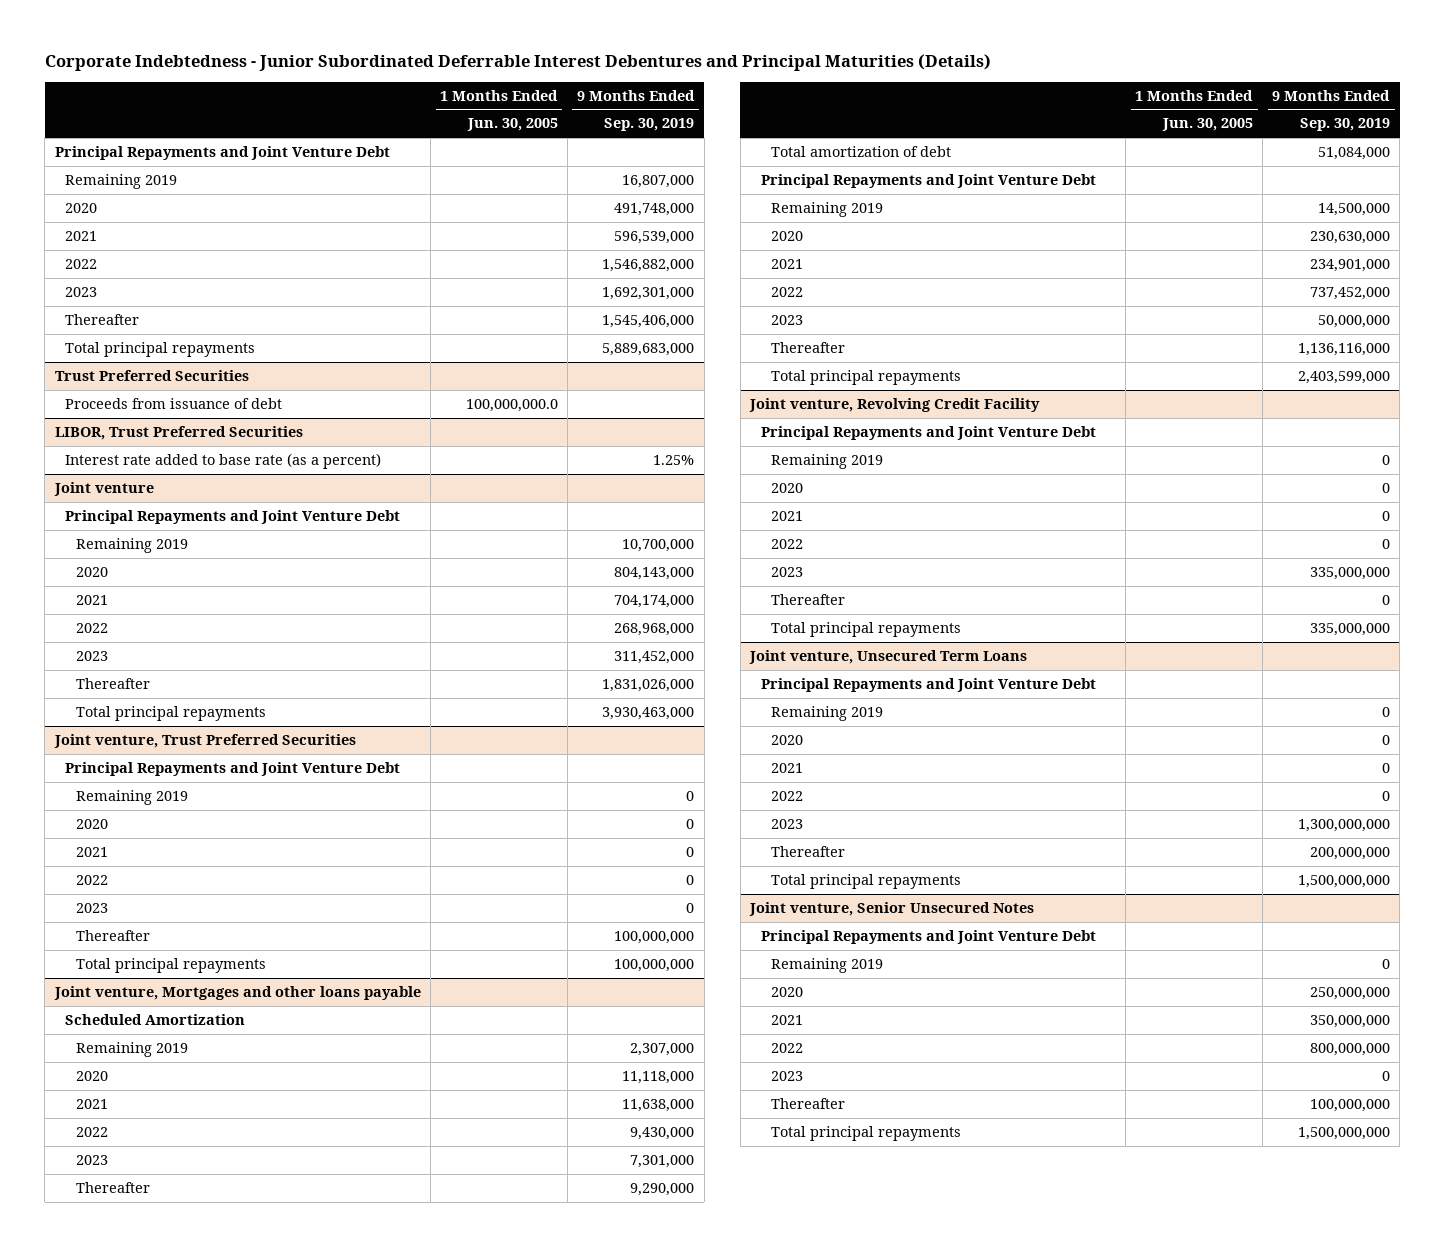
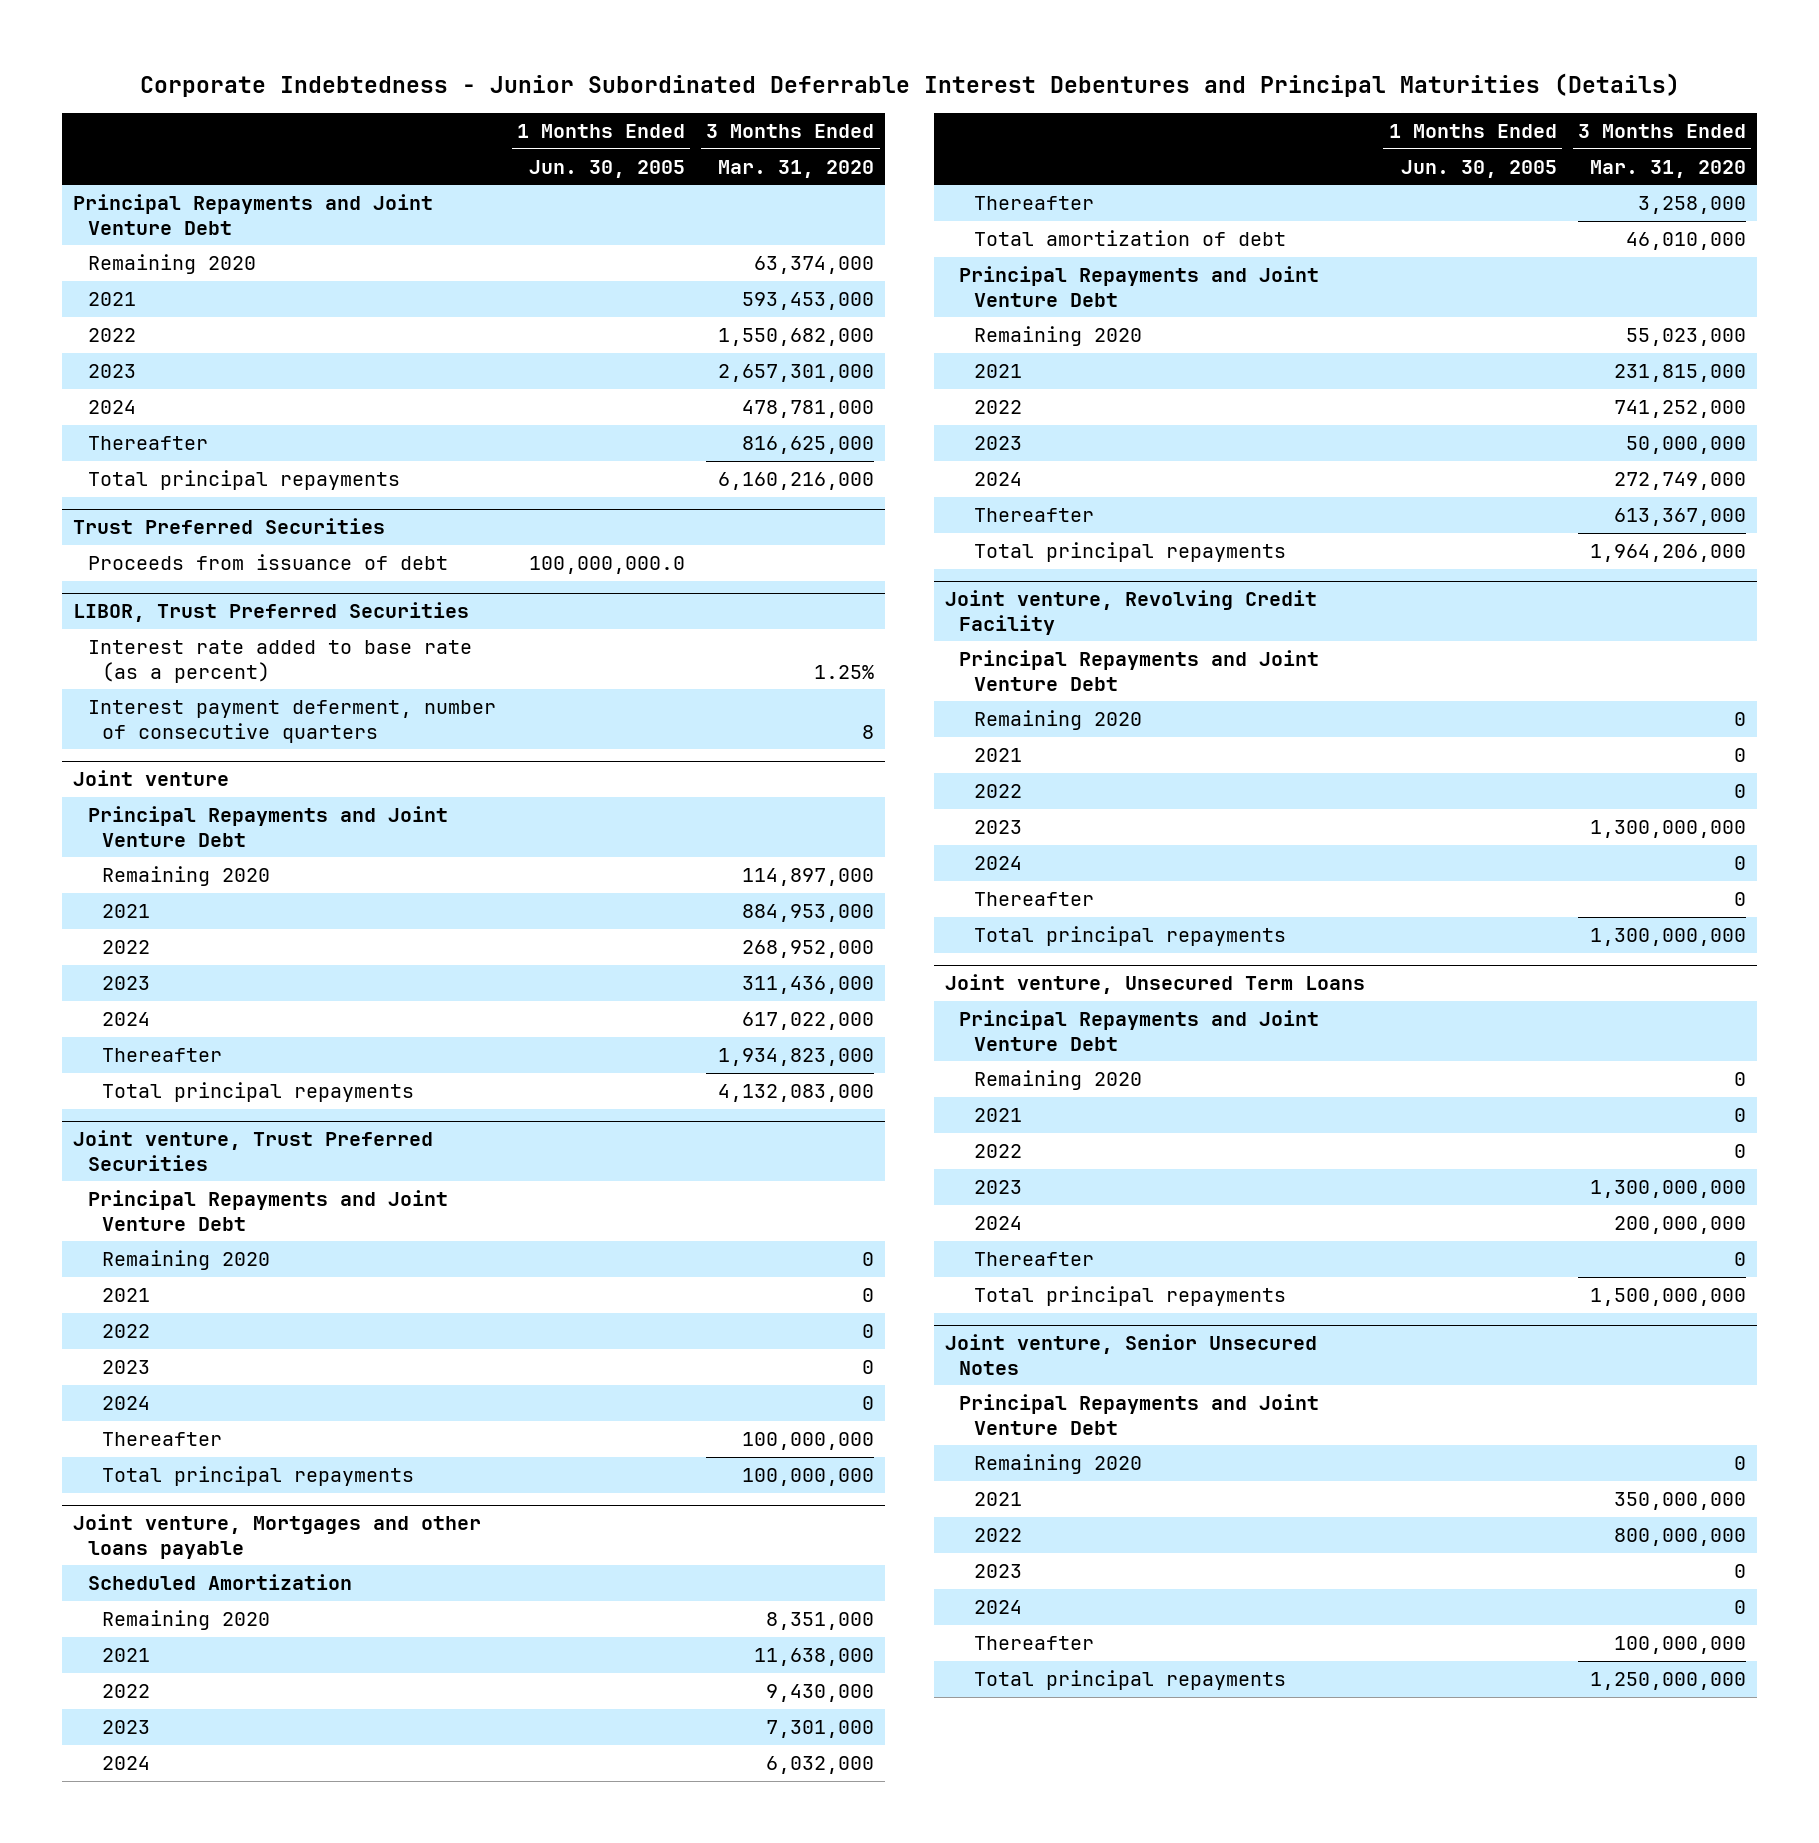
- | 1 Months Ended Jun. 30, 2005 | 9 Months Ended Sep. 30, 2019
+ | 1 Months Ended Jun. 30, 2005 | 3 Months Ended Mar. 31, 2020
- Remaining 2019 | | 16,807,000
- 2020 | | 491,748,000
+ Remaining 2020 | | 63,374,000
+ 2024 | | 478,781,000
@ LIBOR, Trust Preferred Securities
+ Interest payment deferment, number of consecutive quarters | | 8
@ Joint venture
- Remaining 2019 | | 10,700,000
- 2020 | | 804,143,000
+ Remaining 2020 | | 114,897,000
+ 2024 | | 617,022,000
@ Joint venture, Trust Preferred Securities
- Remaining 2019 | | 0
- 2020 | | 0
+ Remaining 2020 | | 0
+ 2024 | | 0
@ Joint venture, Mortgages and other loans payable
- Remaining 2019 | | 2,307,000
- 2020 | | 11,118,000
+ Remaining 2020 | | 8,351,000
+ 2024 | | 6,032,000
- Remaining 2019 | | 14,500,000
- 2020 | | 230,630,000
+ Remaining 2020 | | 55,023,000
+ 2024 | | 272,749,000
@ Joint venture, Revolving Credit Facility
- Remaining 2019 | | 0
- 2020 | | 0
+ Remaining 2020 | | 0
+ 2024 | | 0
@ Joint venture, Unsecured Term Loans
- Remaining 2019 | | 0
- 2020 | | 0
+ Remaining 2020 | | 0
+ 2024 | | 200,000,000
@ Joint venture, Senior Unsecured Notes
- Remaining 2019 | | 0
- 2020 | | 250,000,000
+ Remaining 2020 | | 0
+ 2024 | | 0

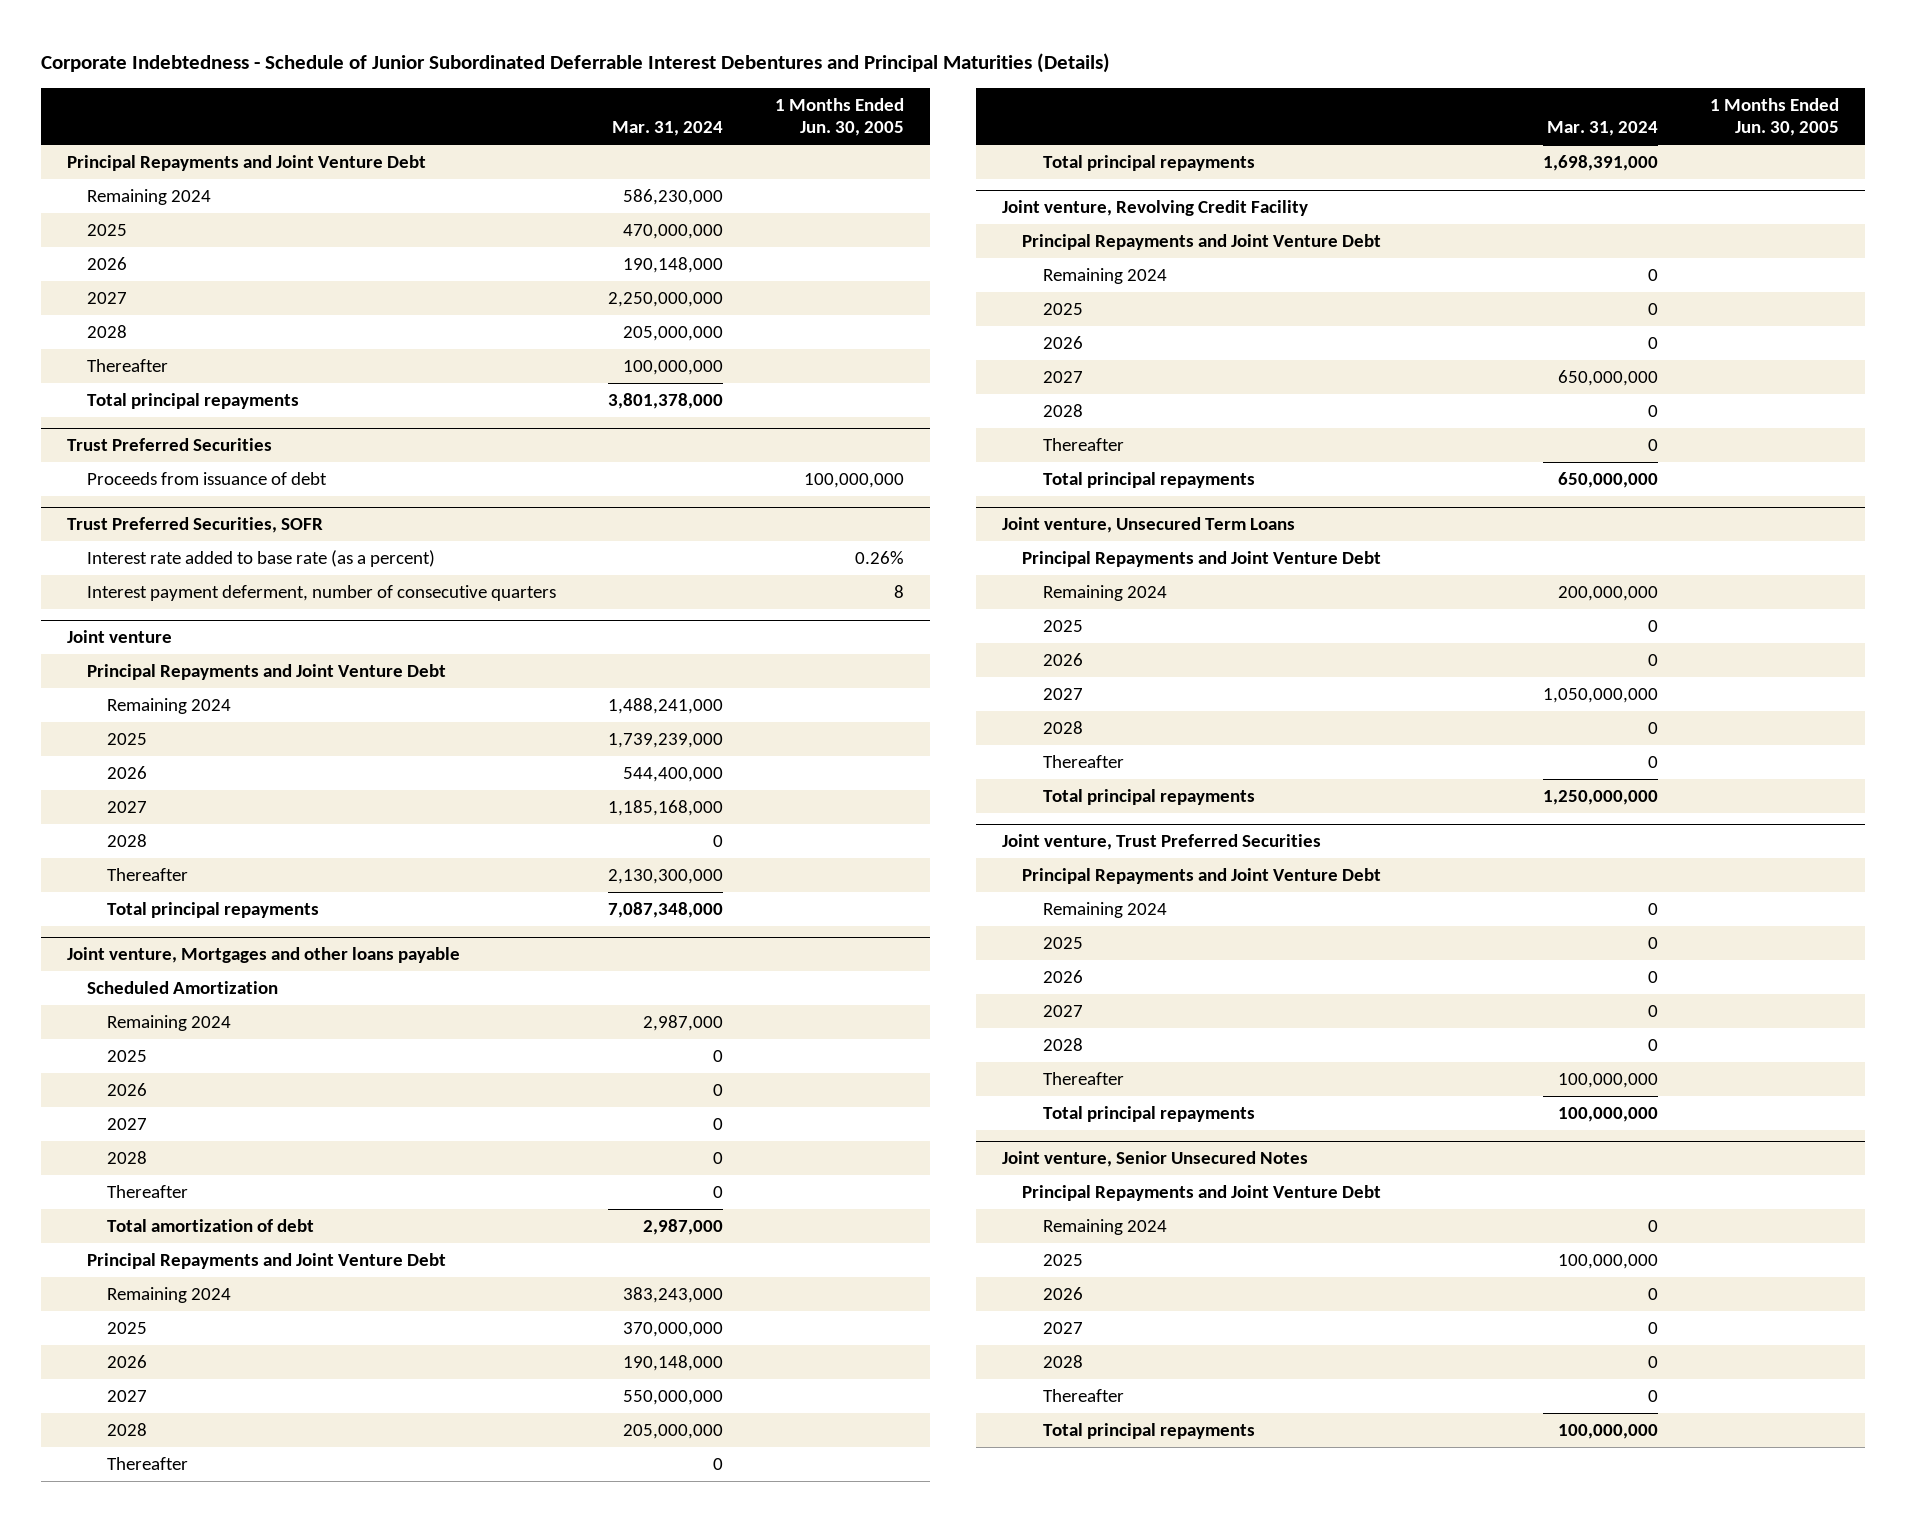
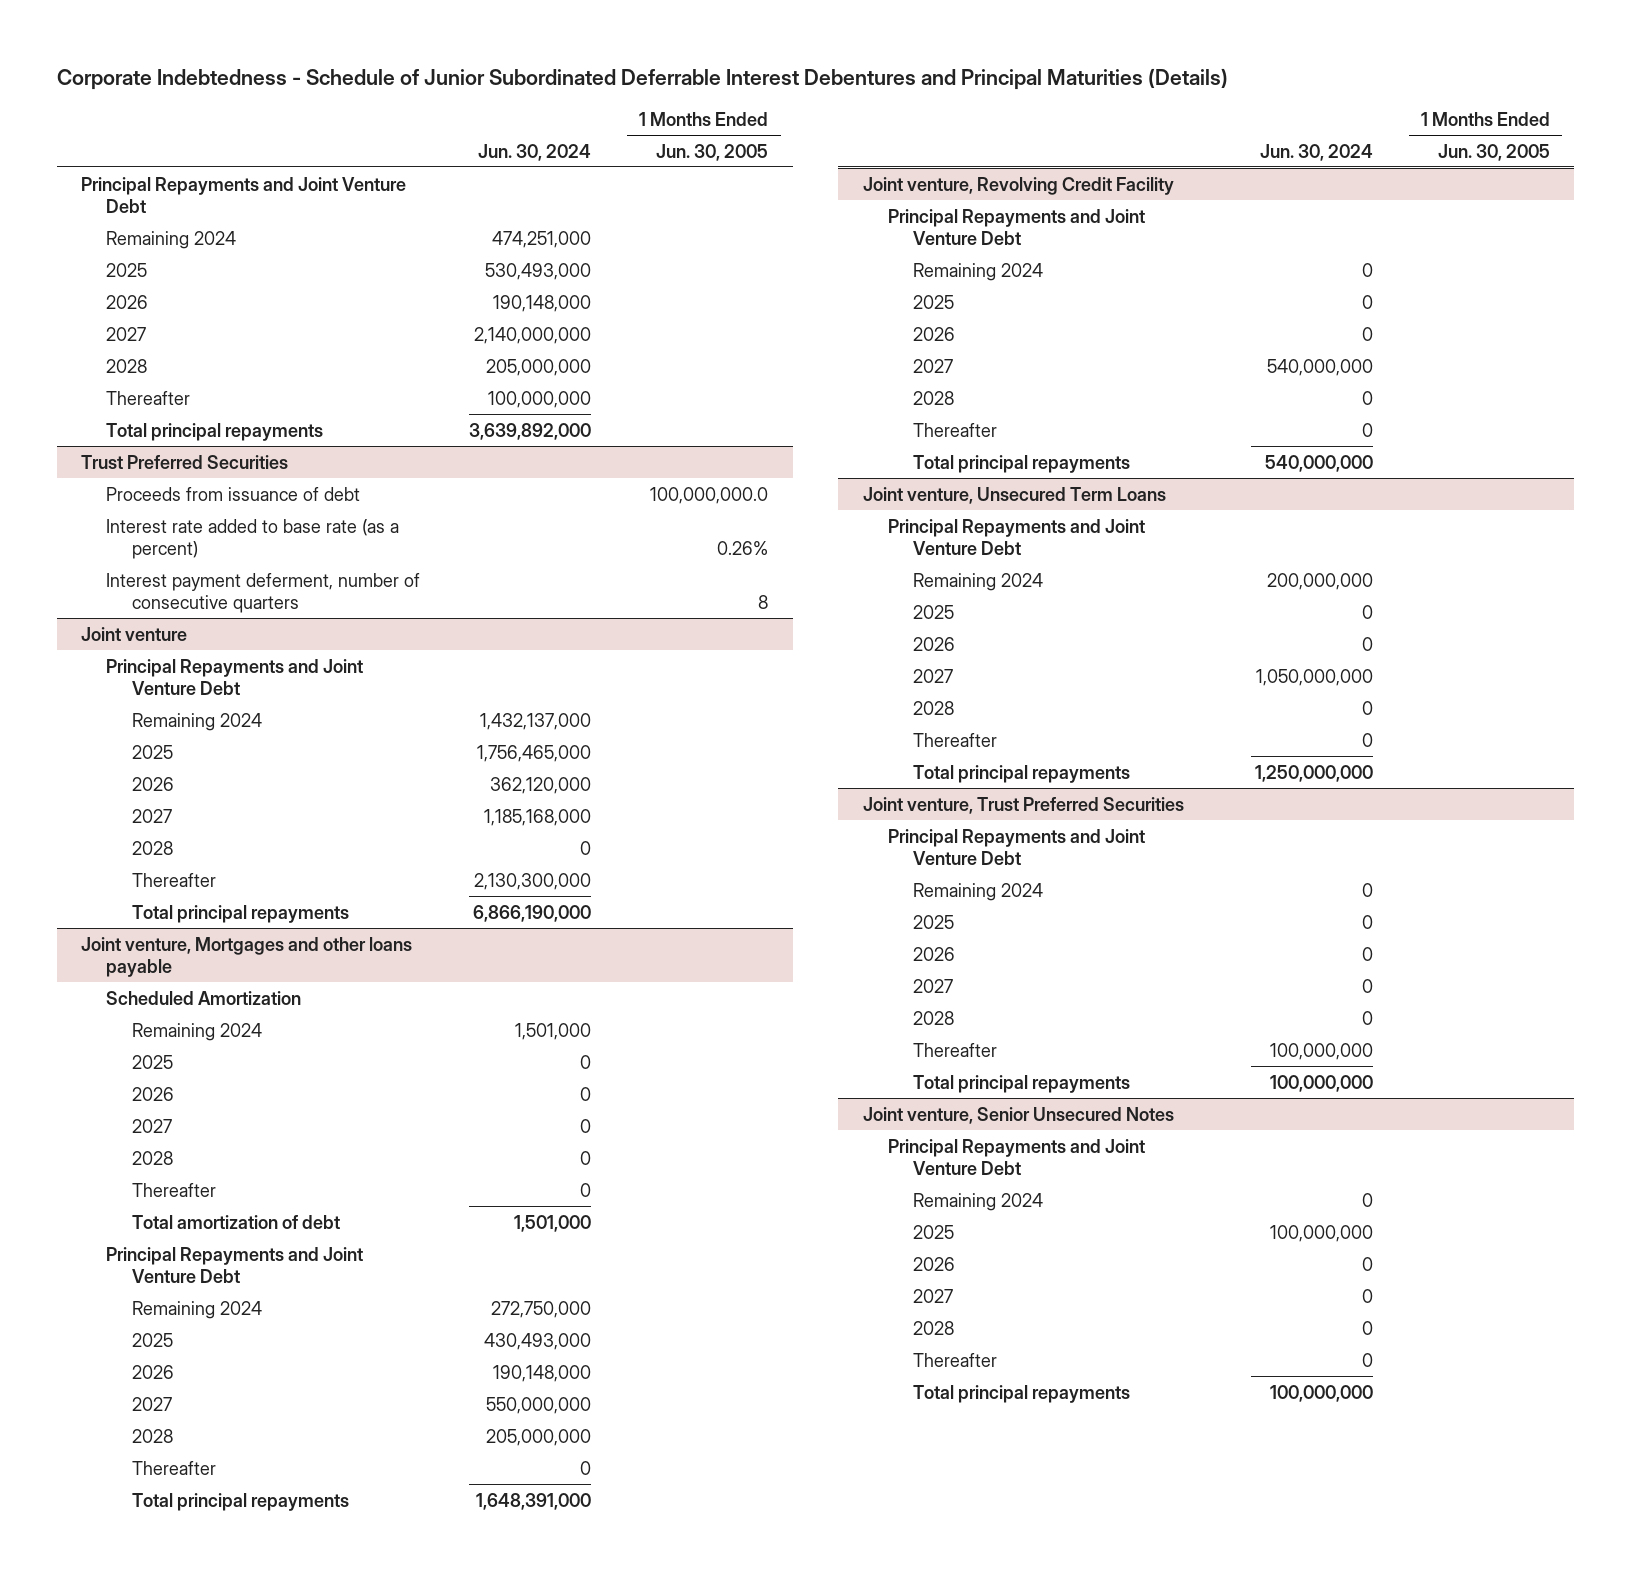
- | Mar. 31, 2024 | 1 Months Ended Jun. 30, 2005
+ | Jun. 30, 2024 | 1 Months Ended Jun. 30, 2005
@ Trust Preferred Securities
- Proceeds from issuance of debt | | 100,000,000
- Trust Preferred Securities, SOFR
- Interest rate added to base rate (as a percent) | | 0.26%
- Interest payment deferment, number of consecutive quarters | | 8
@ Trust Preferred Securities
+ Proceeds from issuance of debt | | 100,000,000.0
+ Interest rate added to base rate (as a percent) | | 0.26%
+ Interest payment deferment, number of consecutive quarters | | 8

